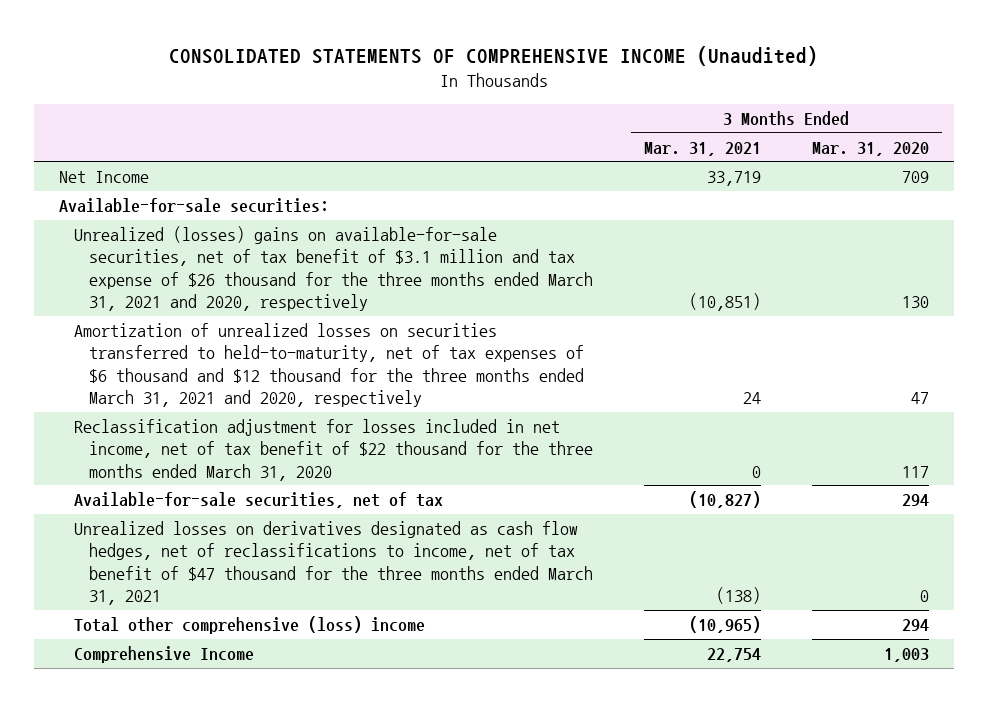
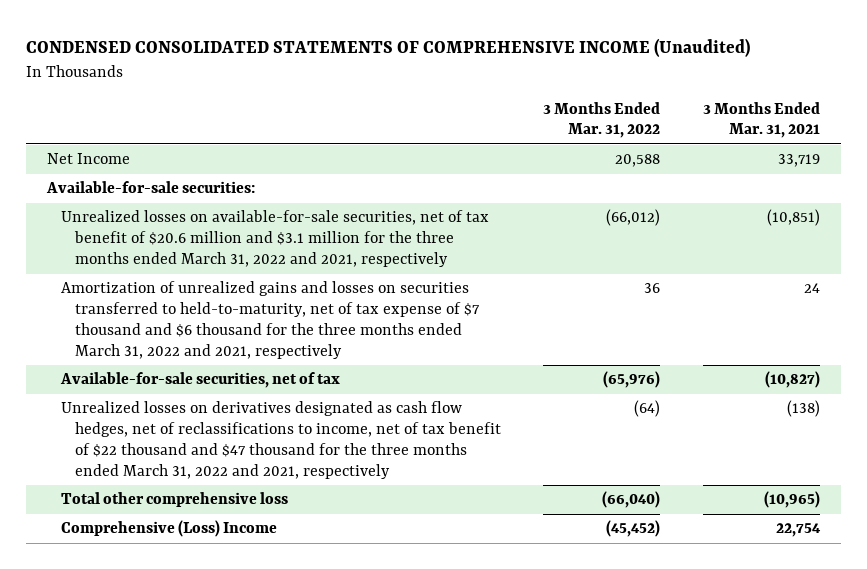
- CONSOLIDATED STATEMENTS OF COMPREHENSIVE INCOME (Unaudited)
+ CONDENSED CONSOLIDATED STATEMENTS OF COMPREHENSIVE INCOME (Unaudited)
- | 3 Months Ended Mar. 31, 2021 | 3 Months Ended Mar. 31, 2020
+ | 3 Months Ended Mar. 31, 2022 | 3 Months Ended Mar. 31, 2021
- Unrealized (losses) gains on available-for-sale securities, net of tax benefit of $3.1 million and tax expense of $26 thousand for the three months ended March 31, 2021 and 2020, respectively | (10,851) | 130
- Amortization of unrealized losses on securities transferred to held-to-maturity, net of tax expenses of $6 thousand and $12 thousand for the three months ended March 31, 2021 and 2020, respectively | 24 | 47
- Reclassification adjustment for losses included in net income, net of tax benefit of $22 thousand for the three months ended March 31, 2020 | 0 | 117
+ Unrealized losses on available-for-sale securities, net of tax benefit of $20.6 million and $3.1 million for the three months ended March 31, 2022 and 2021, respectively | (66,012) | (10,851)
+ Amortization of unrealized gains and losses on securities transferred to held-to-maturity, net of tax expense of $7 thousand and $6 thousand for the three months ended March 31, 2022 and 2021, respectively | 36 | 24
- Unrealized losses on derivatives designated as cash flow hedges, net of reclassifications to income, net of tax benefit of $47 thousand for the three months ended March 31, 2021 | (138) | 0
- Total other comprehensive (loss) income | (10,965) | 294
- Comprehensive Income | 22,754 | 1,003
+ Unrealized losses on derivatives designated as cash flow hedges, net of reclassifications to income, net of tax benefit of $22 thousand and $47 thousand for the three months ended March 31, 2022 and 2021, respectively | (64) | (138)
+ Total other comprehensive loss | (66,040) | (10,965)
+ Comprehensive (Loss) Income | (45,452) | 22,754

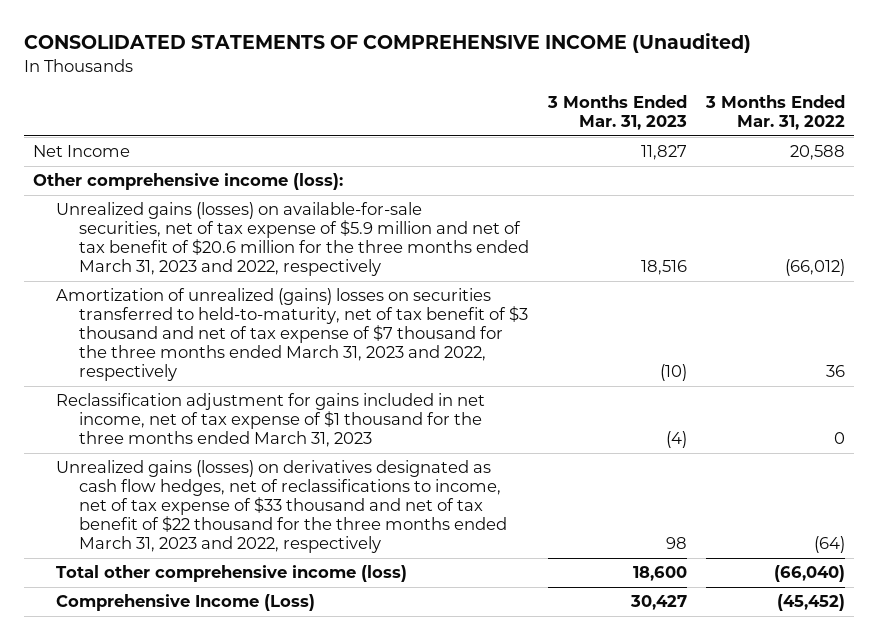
- CONDENSED CONSOLIDATED STATEMENTS OF COMPREHENSIVE INCOME (Unaudited)
+ CONSOLIDATED STATEMENTS OF COMPREHENSIVE INCOME (Unaudited)
- | 3 Months Ended Mar. 31, 2022 | 3 Months Ended Mar. 31, 2021
+ | 3 Months Ended Mar. 31, 2023 | 3 Months Ended Mar. 31, 2022
- Available-for-sale securities:
- Unrealized losses on available-for-sale securities, net of tax benefit of $20.6 million and $3.1 million for the three months ended March 31, 2022 and 2021, respectively | (66,012) | (10,851)
- Amortization of unrealized gains and losses on securities transferred to held-to-maturity, net of tax expense of $7 thousand and $6 thousand for the three months ended March 31, 2022 and 2021, respectively | 36 | 24
- Available-for-sale securities, net of tax | (65,976) | (10,827)
- Unrealized losses on derivatives designated as cash flow hedges, net of reclassifications to income, net of tax benefit of $22 thousand and $47 thousand for the three months ended March 31, 2022 and 2021, respectively | (64) | (138)
- Total other comprehensive loss | (66,040) | (10,965)
- Comprehensive (Loss) Income | (45,452) | 22,754
+ Other comprehensive income (loss):
+ Unrealized gains (losses) on available-for-sale securities, net of tax expense of $5.9 million and net of tax benefit of $20.6 million for the three months ended March 31, 2023 and 2022, respectively | 18,516 | (66,012)
+ Amortization of unrealized (gains) losses on securities transferred to held-to-maturity, net of tax benefit of $3 thousand and net of tax expense of $7 thousand for the three months ended March 31, 2023 and 2022, respectively | (10) | 36
+ Reclassification adjustment for gains included in net income, net of tax expense of $1 thousand for the three months ended March 31, 2023 | (4) | 0
+ Unrealized gains (losses) on derivatives designated as cash flow hedges, net of reclassifications to income, net of tax expense of $33 thousand and net of tax benefit of $22 thousand for the three months ended March 31, 2023 and 2022, respectively | 98 | (64)
+ Total other comprehensive income (loss) | 18,600 | (66,040)
+ Comprehensive Income (Loss) | 30,427 | (45,452)

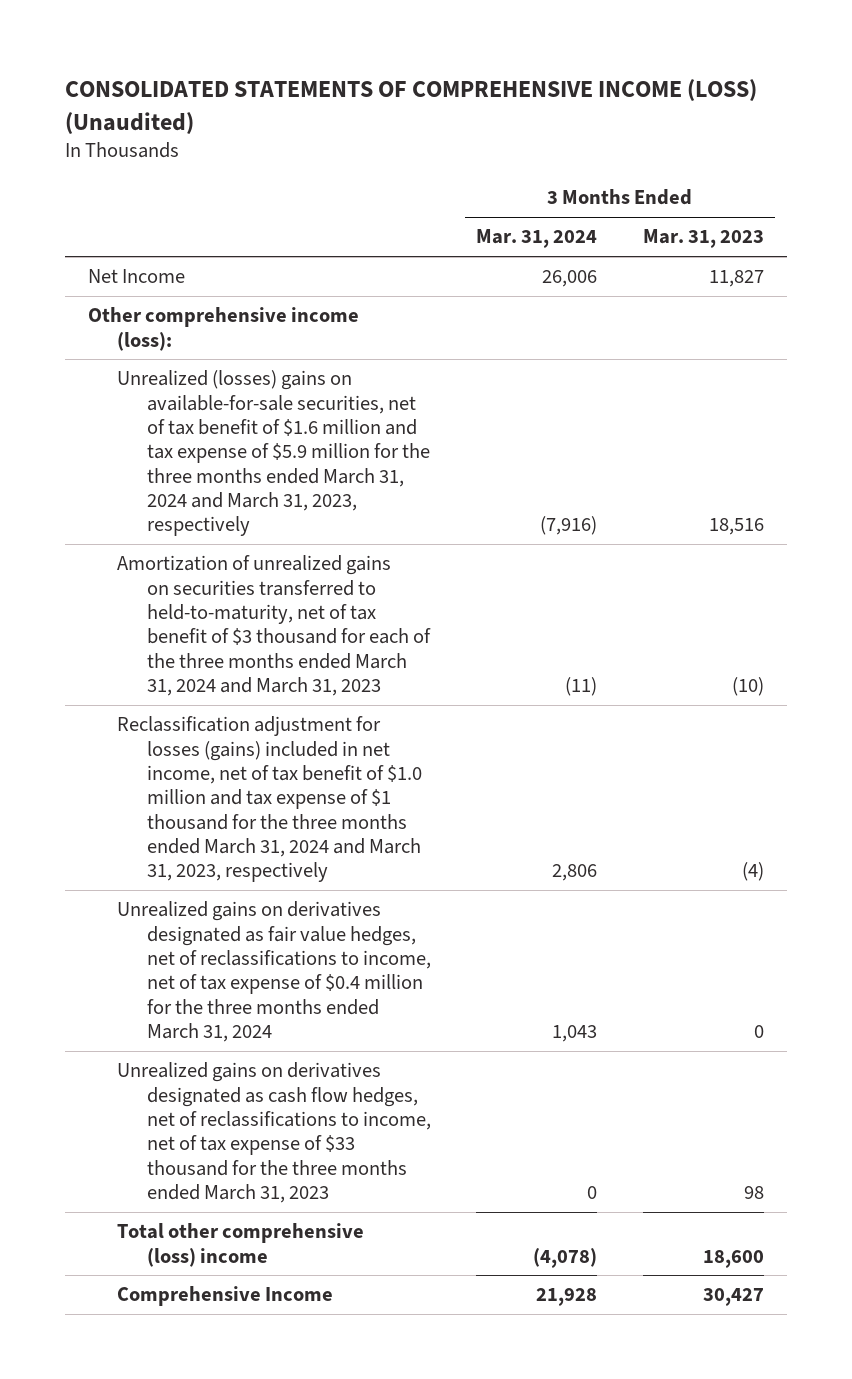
- CONSOLIDATED STATEMENTS OF COMPREHENSIVE INCOME (Unaudited)
+ CONSOLIDATED STATEMENTS OF COMPREHENSIVE INCOME (LOSS) (Unaudited)
- | 3 Months Ended Mar. 31, 2023 | 3 Months Ended Mar. 31, 2022
+ | 3 Months Ended Mar. 31, 2024 | 3 Months Ended Mar. 31, 2023
- Unrealized gains (losses) on available-for-sale securities, net of tax expense of $5.9 million and net of tax benefit of $20.6 million for the three months ended March 31, 2023 and 2022, respectively | 18,516 | (66,012)
- Amortization of unrealized (gains) losses on securities transferred to held-to-maturity, net of tax benefit of $3 thousand and net of tax expense of $7 thousand for the three months ended March 31, 2023 and 2022, respectively | (10) | 36
- Reclassification adjustment for gains included in net income, net of tax expense of $1 thousand for the three months ended March 31, 2023 | (4) | 0
- Unrealized gains (losses) on derivatives designated as cash flow hedges, net of reclassifications to income, net of tax expense of $33 thousand and net of tax benefit of $22 thousand for the three months ended March 31, 2023 and 2022, respectively | 98 | (64)
- Total other comprehensive income (loss) | 18,600 | (66,040)
- Comprehensive Income (Loss) | 30,427 | (45,452)
+ Unrealized (losses) gains on available-for-sale securities, net of tax benefit of $1.6 million and tax expense of $5.9 million for the three months ended March 31, 2024 and March 31, 2023, respectively | (7,916) | 18,516
+ Amortization of unrealized gains on securities transferred to held-to-maturity, net of tax benefit of $3 thousand for each of the three months ended March 31, 2024 and March 31, 2023 | (11) | (10)
+ Reclassification adjustment for losses (gains) included in net income, net of tax benefit of $1.0 million and tax expense of $1 thousand for the three months ended March 31, 2024 and March 31, 2023, respectively | 2,806 | (4)
+ Unrealized gains on derivatives designated as fair value hedges, net of reclassifications to income, net of tax expense of $0.4 million for the three months ended March 31, 2024 | 1,043 | 0
+ Unrealized gains on derivatives designated as cash flow hedges, net of reclassifications to income, net of tax expense of $33 thousand for the three months ended March 31, 2023 | 0 | 98
+ Total other comprehensive (loss) income | (4,078) | 18,600
+ Comprehensive Income | 21,928 | 30,427

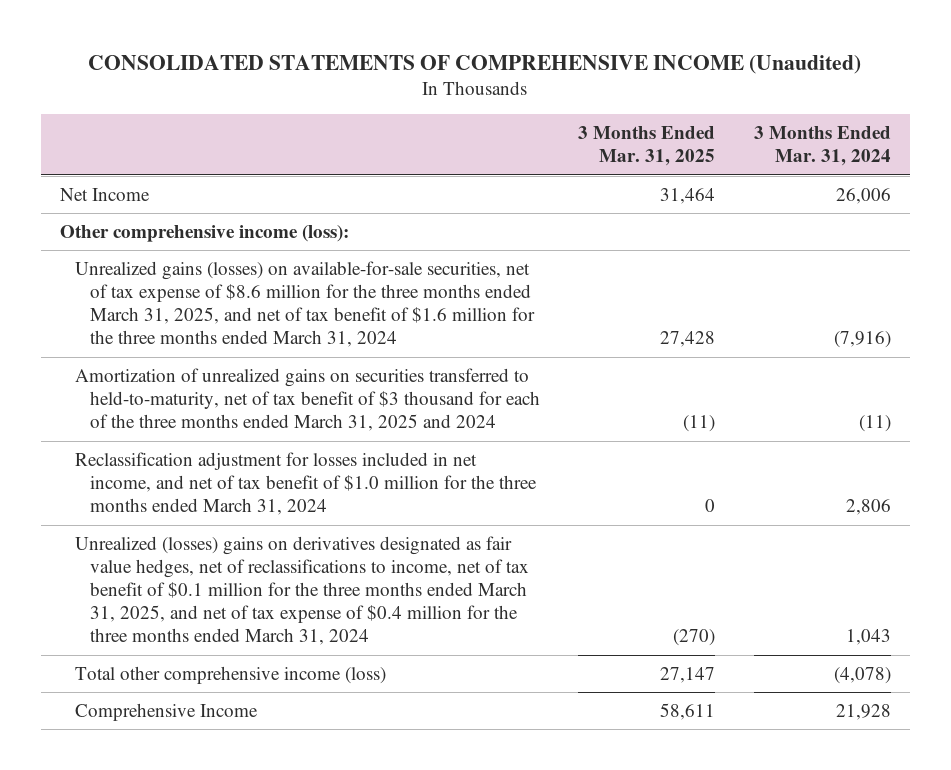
- CONSOLIDATED STATEMENTS OF COMPREHENSIVE INCOME (LOSS) (Unaudited)
+ CONSOLIDATED STATEMENTS OF COMPREHENSIVE INCOME (Unaudited)
- | 3 Months Ended Mar. 31, 2024 | 3 Months Ended Mar. 31, 2023
+ | 3 Months Ended Mar. 31, 2025 | 3 Months Ended Mar. 31, 2024
- Unrealized (losses) gains on available-for-sale securities, net of tax benefit of $1.6 million and tax expense of $5.9 million for the three months ended March 31, 2024 and March 31, 2023, respectively | (7,916) | 18,516
- Amortization of unrealized gains on securities transferred to held-to-maturity, net of tax benefit of $3 thousand for each of the three months ended March 31, 2024 and March 31, 2023 | (11) | (10)
- Reclassification adjustment for losses (gains) included in net income, net of tax benefit of $1.0 million and tax expense of $1 thousand for the three months ended March 31, 2024 and March 31, 2023, respectively | 2,806 | (4)
- Unrealized gains on derivatives designated as fair value hedges, net of reclassifications to income, net of tax expense of $0.4 million for the three months ended March 31, 2024 | 1,043 | 0
- Unrealized gains on derivatives designated as cash flow hedges, net of reclassifications to income, net of tax expense of $33 thousand for the three months ended March 31, 2023 | 0 | 98
- Total other comprehensive (loss) income | (4,078) | 18,600
+ Unrealized gains (losses) on available-for-sale securities, net of tax expense of $8.6 million for the three months ended March 31, 2025, and net of tax benefit of $1.6 million for the three months ended March 31, 2024 | 27,428 | (7,916)
+ Amortization of unrealized gains on securities transferred to held-to-maturity, net of tax benefit of $3 thousand for each of the three months ended March 31, 2025 and 2024 | (11) | (11)
+ Reclassification adjustment for losses included in net income, and net of tax benefit of $1.0 million for the three months ended March 31, 2024 | 0 | 2,806
+ Unrealized (losses) gains on derivatives designated as fair value hedges, net of reclassifications to income, net of tax benefit of $0.1 million for the three months ended March 31, 2025, and net of tax expense of $0.4 million for the three months ended March 31, 2024 | (270) | 1,043
+ Total other comprehensive income (loss) | 27,147 | (4,078)

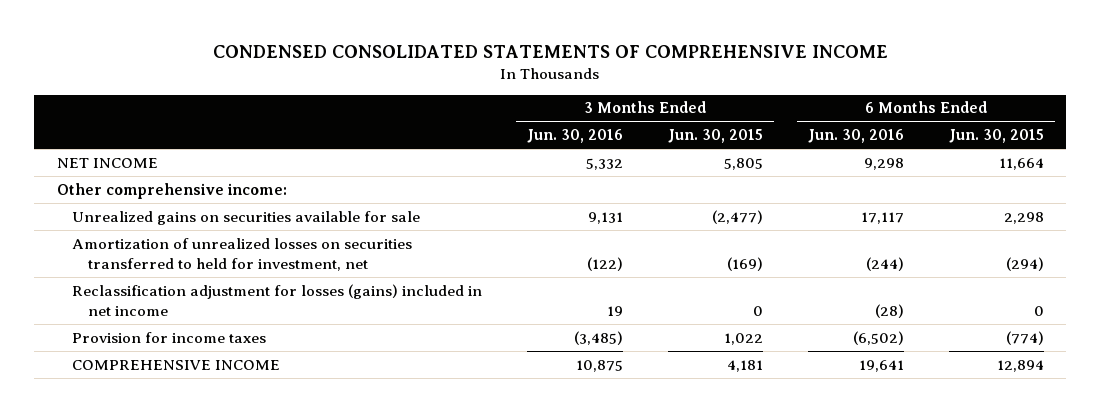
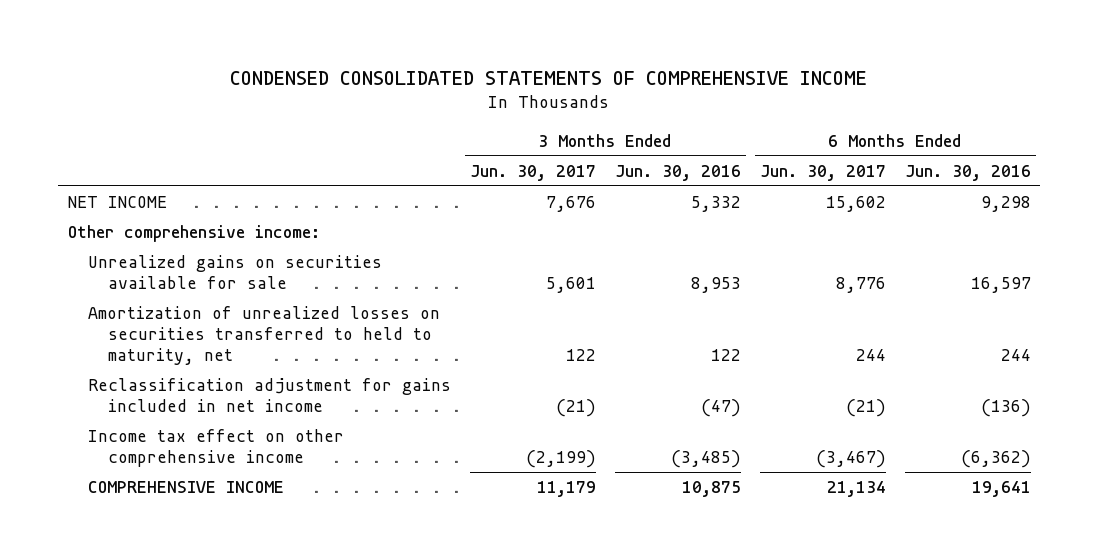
- | 3 Months Ended Jun. 30, 2016 | 3 Months Ended Jun. 30, 2015 | 6 Months Ended Jun. 30, 2016 | 6 Months Ended Jun. 30, 2015
+ | 3 Months Ended Jun. 30, 2017 | 3 Months Ended Jun. 30, 2016 | 6 Months Ended Jun. 30, 2017 | 6 Months Ended Jun. 30, 2016
- Unrealized gains on securities available for sale | 9,131 | (2,477) | 17,117 | 2,298
- Amortization of unrealized losses on securities transferred to held for investment, net | (122) | (169) | (244) | (294)
- Reclassification adjustment for losses (gains) included in net income | 19 | 0 | (28) | 0
- Provision for income taxes | (3,485) | 1,022 | (6,502) | (774)
+ Unrealized gains on securities available for sale | 5,601 | 8,953 | 8,776 | 16,597
+ Amortization of unrealized losses on securities transferred to held to maturity, net | 122 | 122 | 244 | 244
+ Reclassification adjustment for gains included in net income | (21) | (47) | (21) | (136)
+ Income tax effect on other comprehensive income | (2,199) | (3,485) | (3,467) | (6,362)

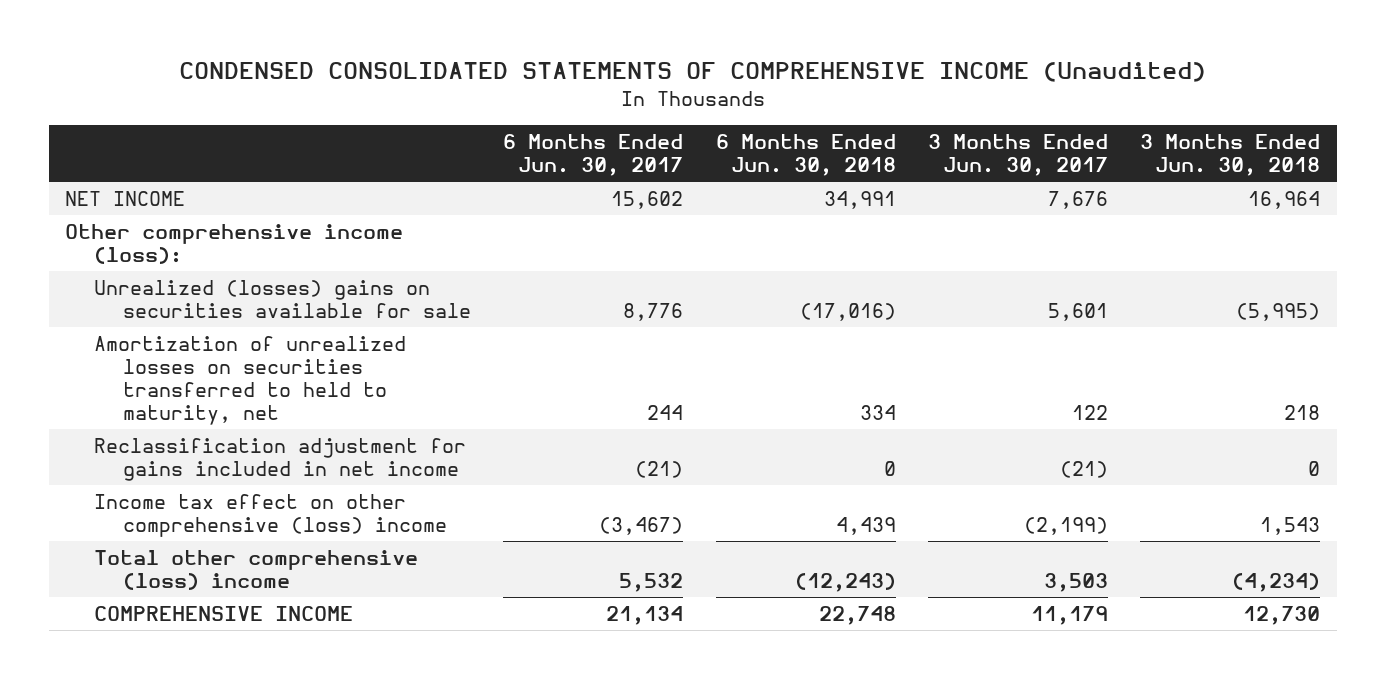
- CONDENSED CONSOLIDATED STATEMENTS OF COMPREHENSIVE INCOME
+ CONDENSED CONSOLIDATED STATEMENTS OF COMPREHENSIVE INCOME (Unaudited)
- | 3 Months Ended Jun. 30, 2017 | 3 Months Ended Jun. 30, 2016 | 6 Months Ended Jun. 30, 2017 | 6 Months Ended Jun. 30, 2016
+ | 6 Months Ended Jun. 30, 2017 | 6 Months Ended Jun. 30, 2018 | 3 Months Ended Jun. 30, 2017 | 3 Months Ended Jun. 30, 2018
- Other comprehensive income:
- Unrealized gains on securities available for sale | 5,601 | 8,953 | 8,776 | 16,597
+ Other comprehensive income (loss):
+ Unrealized (losses) gains on securities available for sale | 8,776 | (17,016) | 5,601 | (5,995)
- Income tax effect on other comprehensive income | (2,199) | (3,485) | (3,467) | (6,362)
+ Income tax effect on other comprehensive (loss) income | (3,467) | 4,439 | (2,199) | 1,543
+ Total other comprehensive (loss) income | 5,532 | (12,243) | 3,503 | (4,234)

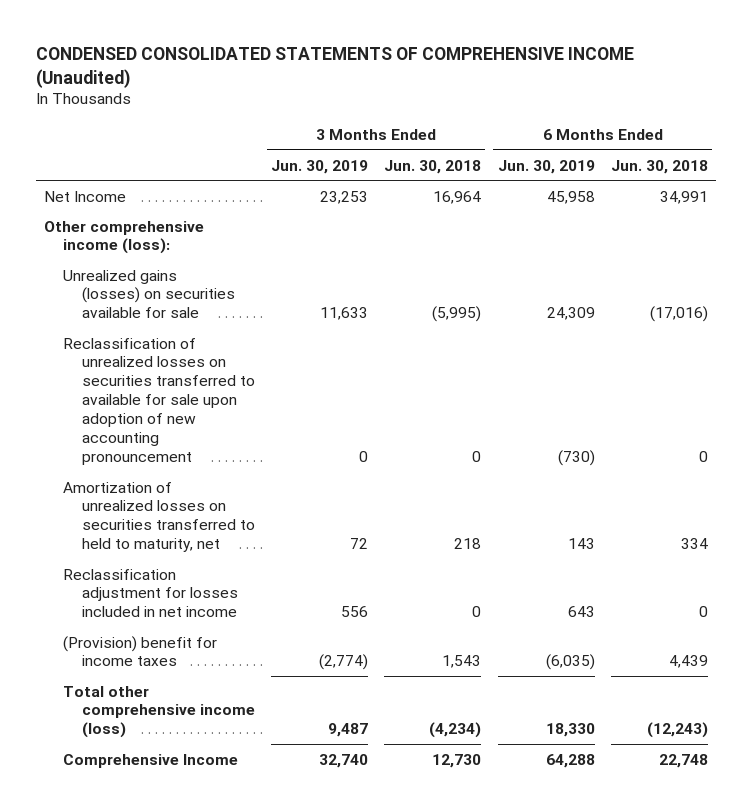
- | 6 Months Ended Jun. 30, 2017 | 6 Months Ended Jun. 30, 2018 | 3 Months Ended Jun. 30, 2017 | 3 Months Ended Jun. 30, 2018
+ | 3 Months Ended Jun. 30, 2019 | 3 Months Ended Jun. 30, 2018 | 6 Months Ended Jun. 30, 2019 | 6 Months Ended Jun. 30, 2018
- NET INCOME | 15,602 | 34,991 | 7,676 | 16,964
+ Net Income | 23,253 | 16,964 | 45,958 | 34,991
- Unrealized (losses) gains on securities available for sale | 8,776 | (17,016) | 5,601 | (5,995)
+ Unrealized gains (losses) on securities available for sale | 11,633 | (5,995) | 24,309 | (17,016)
+ Reclassification of unrealized losses on securities transferred to available for sale upon adoption of new accounting pronouncement | 0 | 0 | (730) | 0
- Reclassification adjustment for gains included in net income | (21) | 0 | (21) | 0
- Income tax effect on other comprehensive (loss) income | (3,467) | 4,439 | (2,199) | 1,543
- Total other comprehensive (loss) income | 5,532 | (12,243) | 3,503 | (4,234)
- COMPREHENSIVE INCOME | 21,134 | 22,748 | 11,179 | 12,730
+ Reclassification adjustment for losses included in net income | 556 | 0 | 643 | 0
+ (Provision) benefit for income taxes | (2,774) | 1,543 | (6,035) | 4,439
+ Total other comprehensive income (loss) | 9,487 | (4,234) | 18,330 | (12,243)
+ Comprehensive Income | 32,740 | 12,730 | 64,288 | 22,748

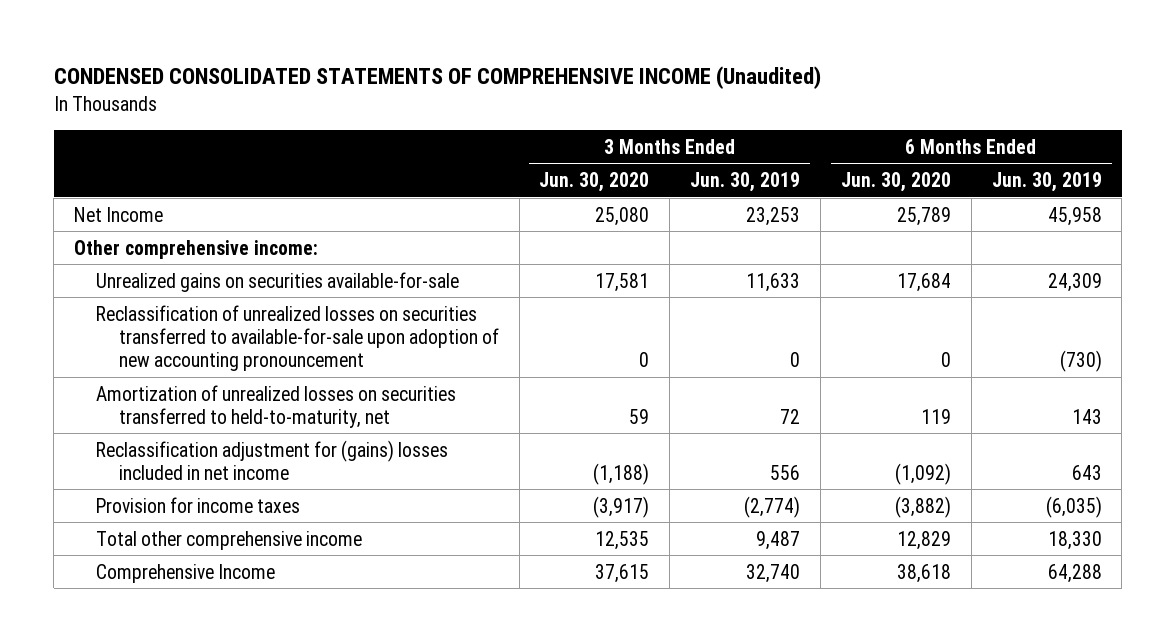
- | 3 Months Ended Jun. 30, 2019 | 3 Months Ended Jun. 30, 2018 | 6 Months Ended Jun. 30, 2019 | 6 Months Ended Jun. 30, 2018
+ | 3 Months Ended Jun. 30, 2020 | 3 Months Ended Jun. 30, 2019 | 6 Months Ended Jun. 30, 2020 | 6 Months Ended Jun. 30, 2019
- Other comprehensive income (loss):
- Unrealized gains (losses) on securities available for sale | 11,633 | (5,995) | 24,309 | (17,016)
- Reclassification of unrealized losses on securities transferred to available for sale upon adoption of new accounting pronouncement | 0 | 0 | (730) | 0
- Amortization of unrealized losses on securities transferred to held to maturity, net | 72 | 218 | 143 | 334
- Reclassification adjustment for losses included in net income | 556 | 0 | 643 | 0
- (Provision) benefit for income taxes | (2,774) | 1,543 | (6,035) | 4,439
- Total other comprehensive income (loss) | 9,487 | (4,234) | 18,330 | (12,243)
+ Other comprehensive income:
+ Unrealized gains on securities available-for-sale | 17,581 | 11,633 | 17,684 | 24,309
+ Reclassification of unrealized losses on securities transferred to available-for-sale upon adoption of new accounting pronouncement | 0 | 0 | 0 | (730)
+ Amortization of unrealized losses on securities transferred to held-to-maturity, net | 59 | 72 | 119 | 143
+ Reclassification adjustment for (gains) losses included in net income | (1,188) | 556 | (1,092) | 643
+ Provision for income taxes | (3,917) | (2,774) | (3,882) | (6,035)
+ Total other comprehensive income | 12,535 | 9,487 | 12,829 | 18,330

